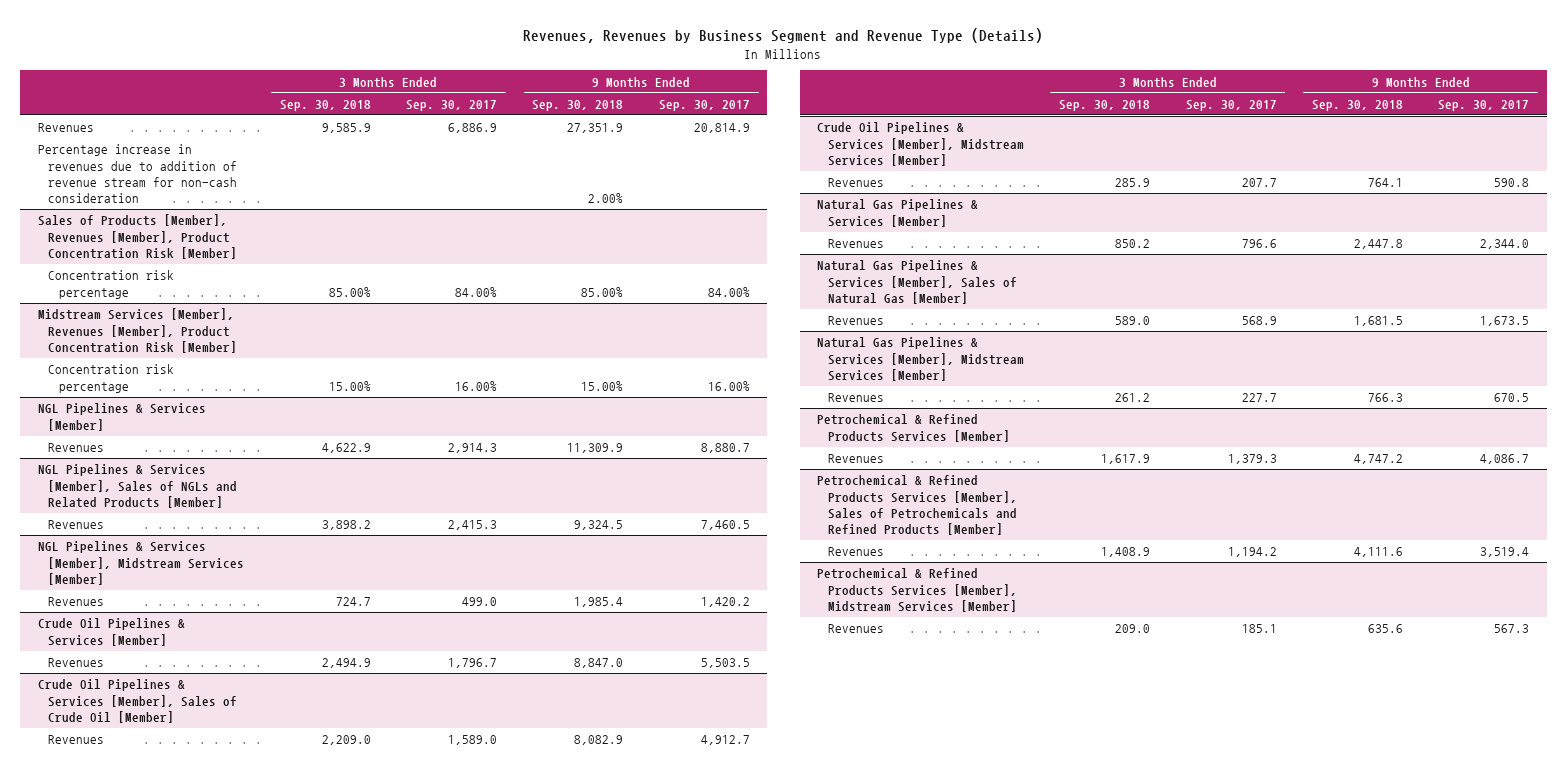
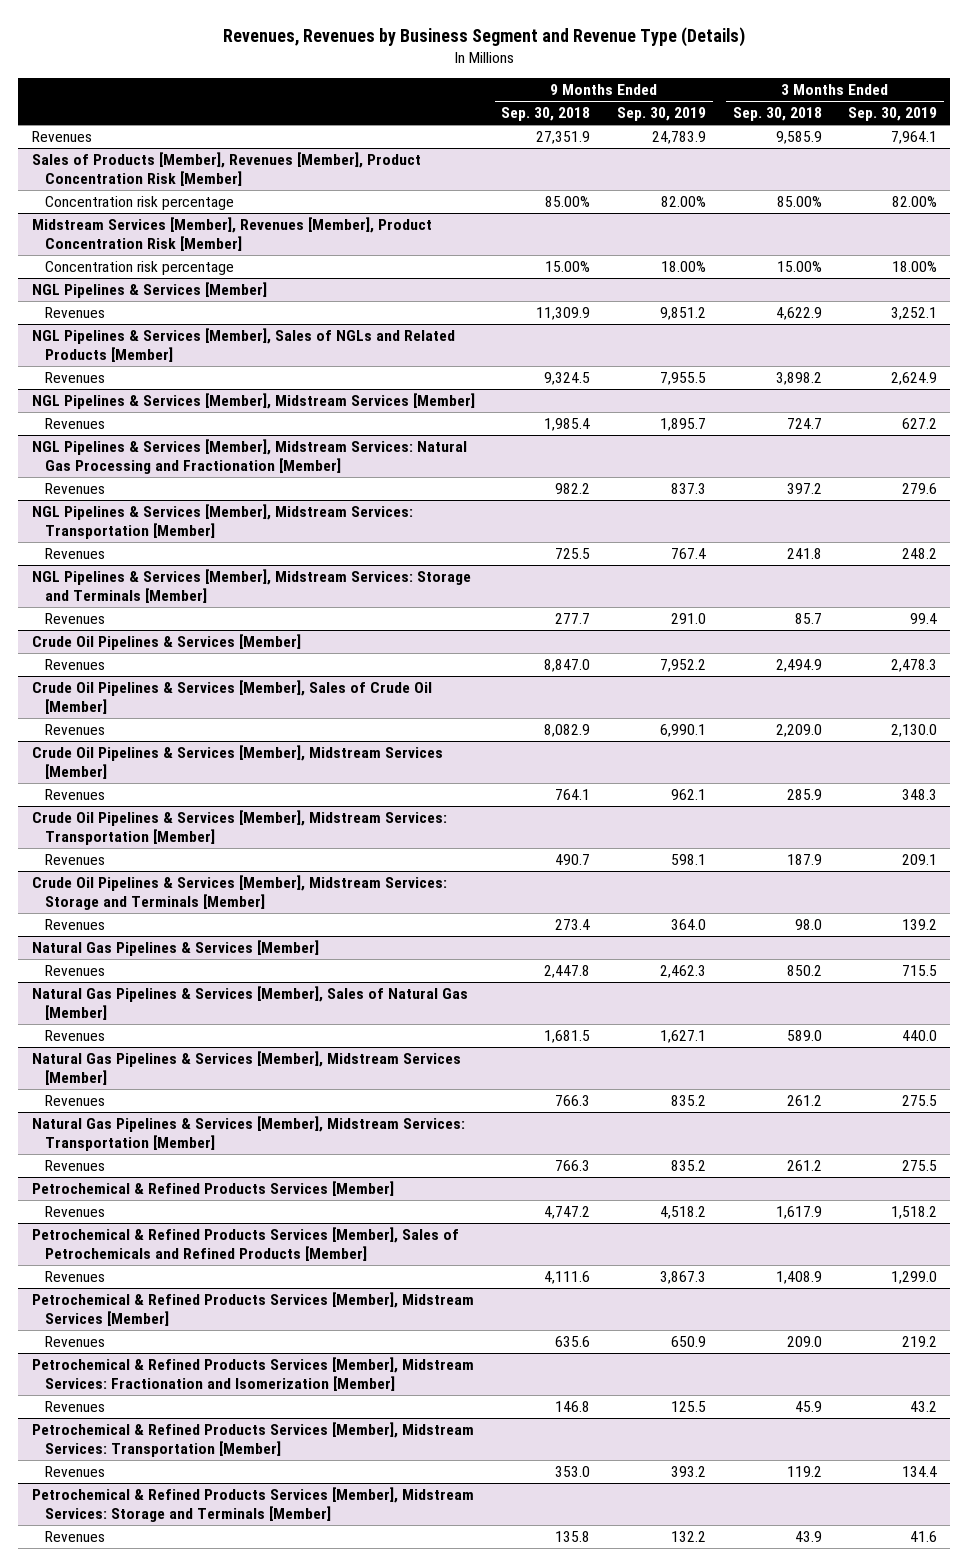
- | 3 Months Ended Sep. 30, 2018 | 3 Months Ended Sep. 30, 2017 | 9 Months Ended Sep. 30, 2018 | 9 Months Ended Sep. 30, 2017
+ | 9 Months Ended Sep. 30, 2018 | 9 Months Ended Sep. 30, 2019 | 3 Months Ended Sep. 30, 2018 | 3 Months Ended Sep. 30, 2019
- Percentage increase in revenues due to addition of revenue stream for non-cash consideration | | | 2.00% |
+ NGL Pipelines & Services [Member], Midstream Services: Natural Gas Processing and Fractionation [Member]
+ Revenues | 982.2 | 837.3 | 397.2 | 279.6
+ NGL Pipelines & Services [Member], Midstream Services: Transportation [Member]
+ Revenues | 725.5 | 767.4 | 241.8 | 248.2
+ NGL Pipelines & Services [Member], Midstream Services: Storage and Terminals [Member]
+ Revenues | 277.7 | 291.0 | 85.7 | 99.4
+ Crude Oil Pipelines & Services [Member], Midstream Services: Transportation [Member]
+ Revenues | 490.7 | 598.1 | 187.9 | 209.1
+ Crude Oil Pipelines & Services [Member], Midstream Services: Storage and Terminals [Member]
+ Revenues | 273.4 | 364.0 | 98.0 | 139.2
+ Natural Gas Pipelines & Services [Member], Midstream Services: Transportation [Member]
+ Revenues | 766.3 | 835.2 | 261.2 | 275.5
+ Petrochemical & Refined Products Services [Member], Midstream Services: Fractionation and Isomerization [Member]
+ Revenues | 146.8 | 125.5 | 45.9 | 43.2
+ Petrochemical & Refined Products Services [Member], Midstream Services: Transportation [Member]
+ Revenues | 353.0 | 393.2 | 119.2 | 134.4
+ Petrochemical & Refined Products Services [Member], Midstream Services: Storage and Terminals [Member]
+ Revenues | 135.8 | 132.2 | 43.9 | 41.6

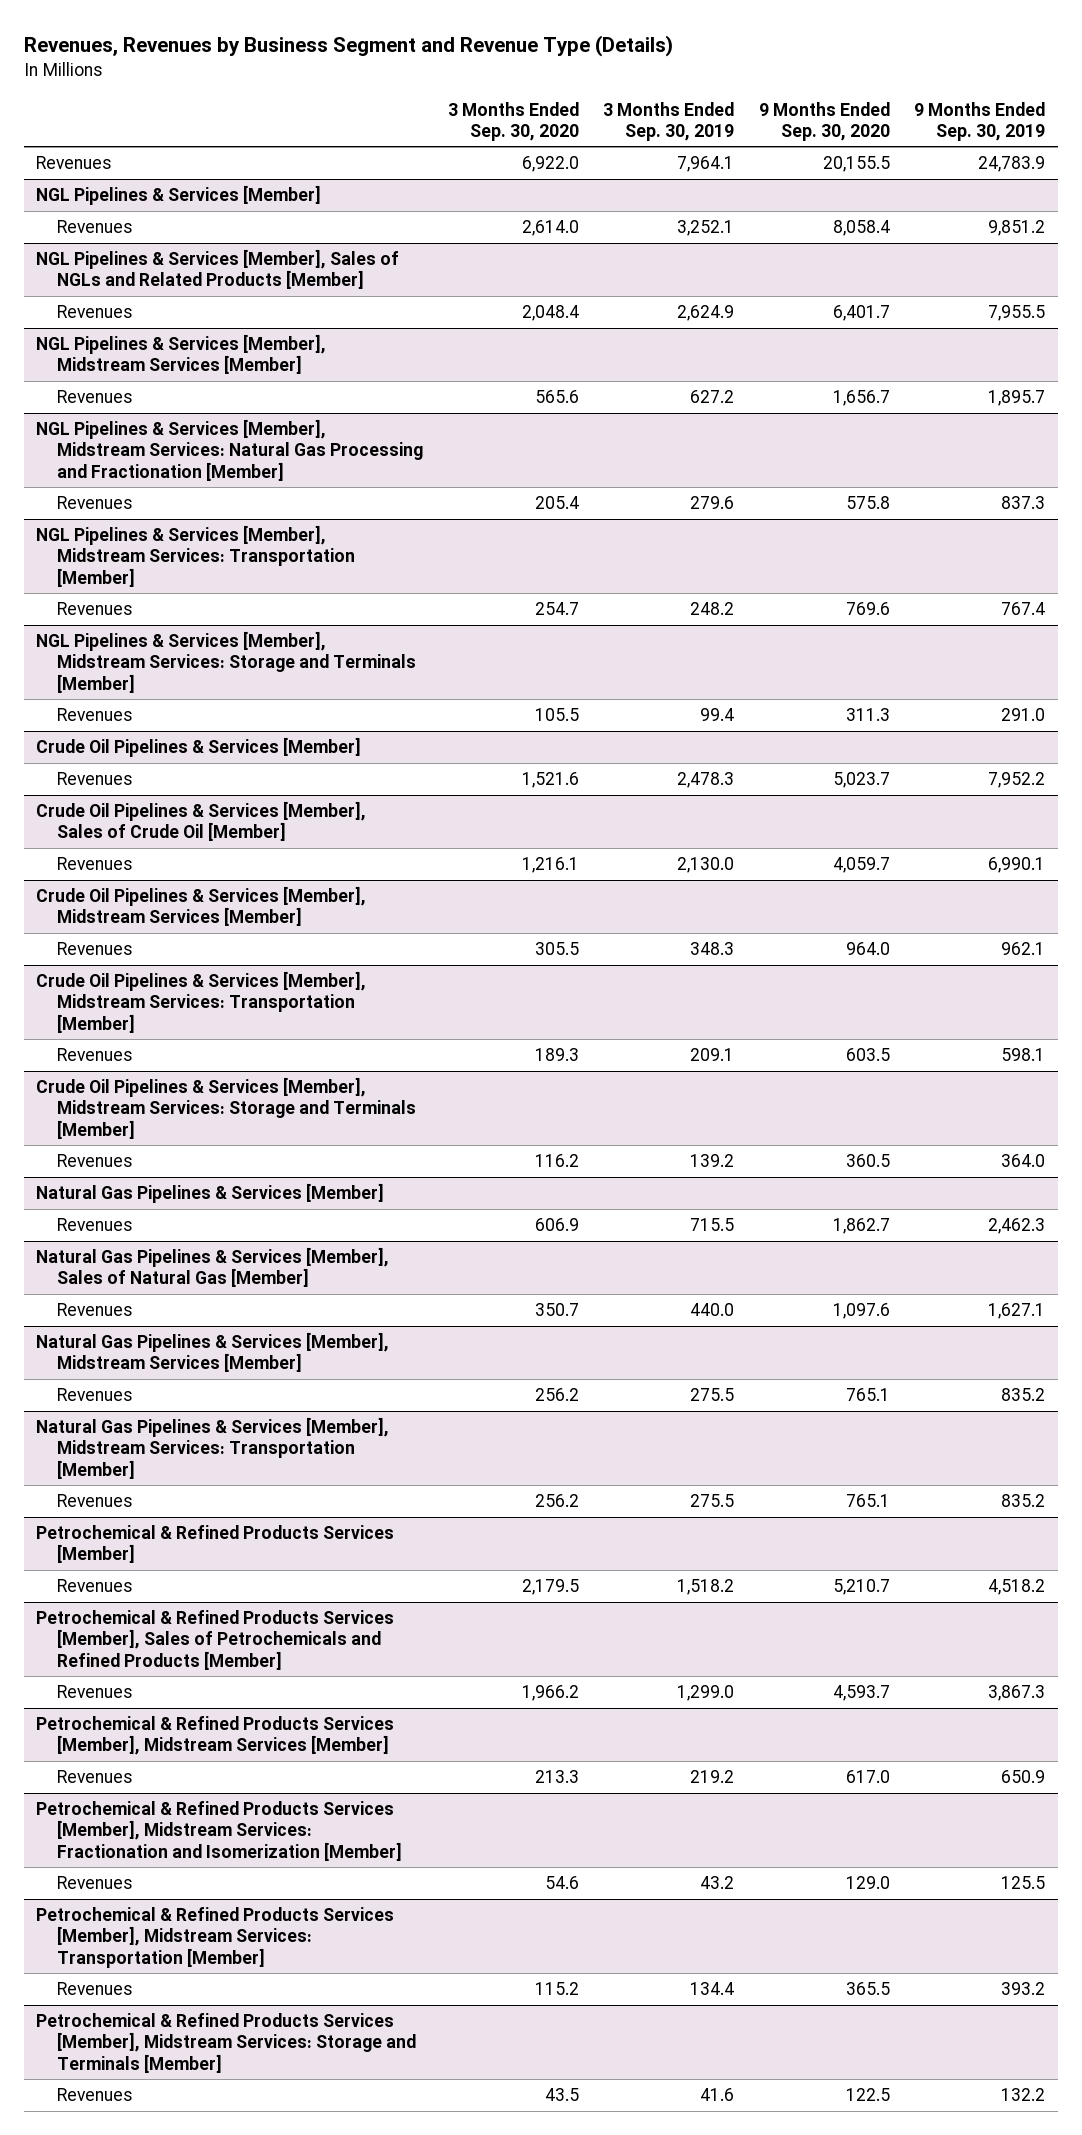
- | 9 Months Ended Sep. 30, 2018 | 9 Months Ended Sep. 30, 2019 | 3 Months Ended Sep. 30, 2018 | 3 Months Ended Sep. 30, 2019
+ | 3 Months Ended Sep. 30, 2020 | 3 Months Ended Sep. 30, 2019 | 9 Months Ended Sep. 30, 2020 | 9 Months Ended Sep. 30, 2019
- Sales of Products [Member], Revenues [Member], Product Concentration Risk [Member]
- Concentration risk percentage | 85.00% | 82.00% | 85.00% | 82.00%
- Midstream Services [Member], Revenues [Member], Product Concentration Risk [Member]
- Concentration risk percentage | 15.00% | 18.00% | 15.00% | 18.00%

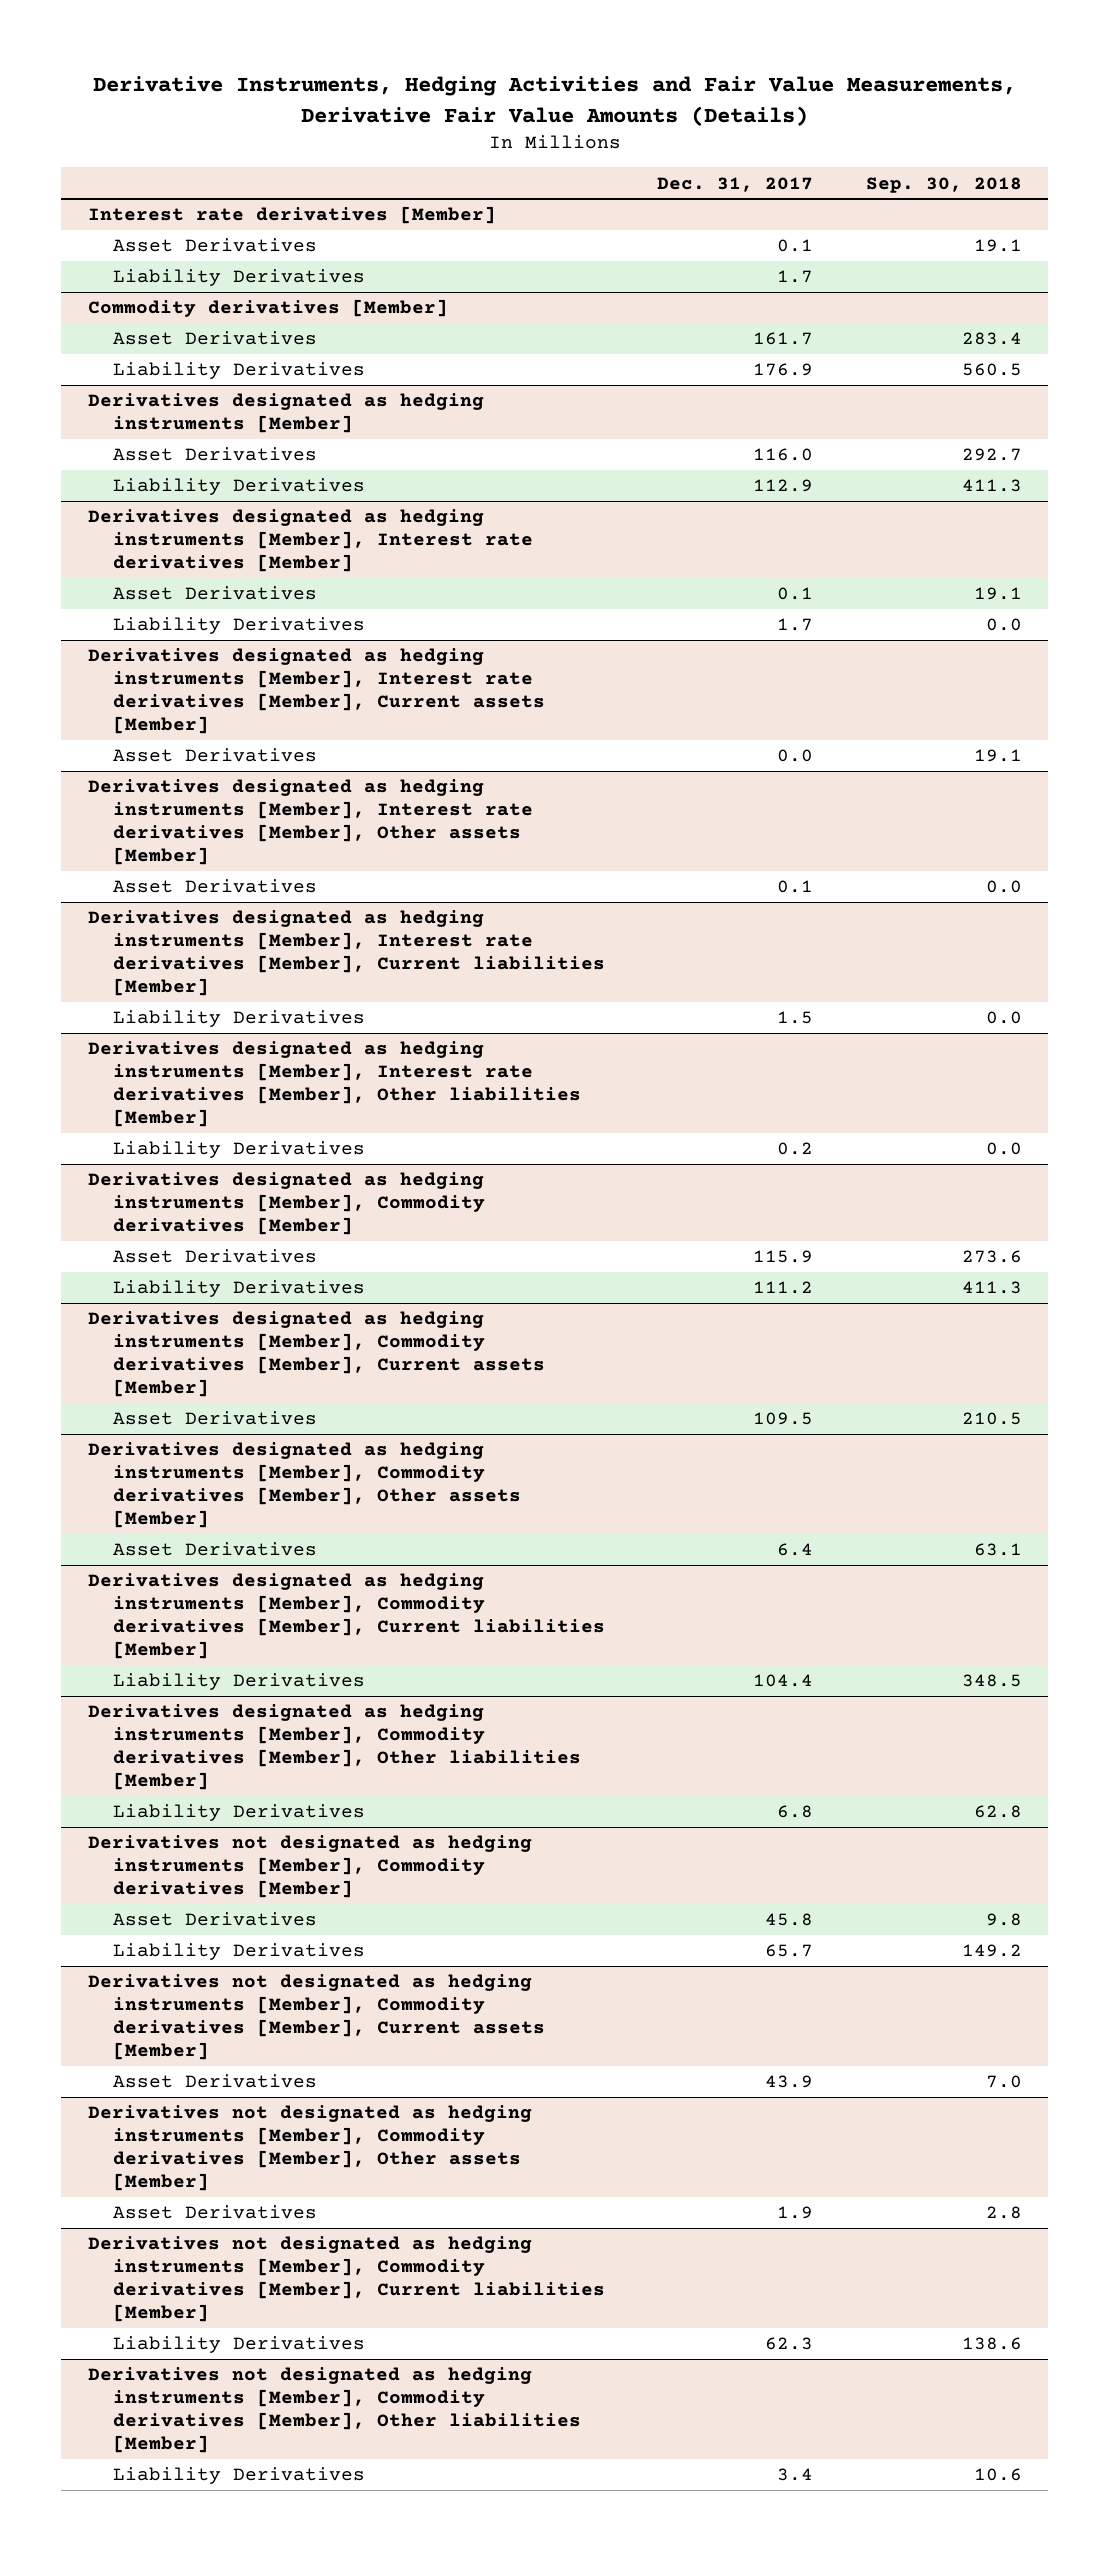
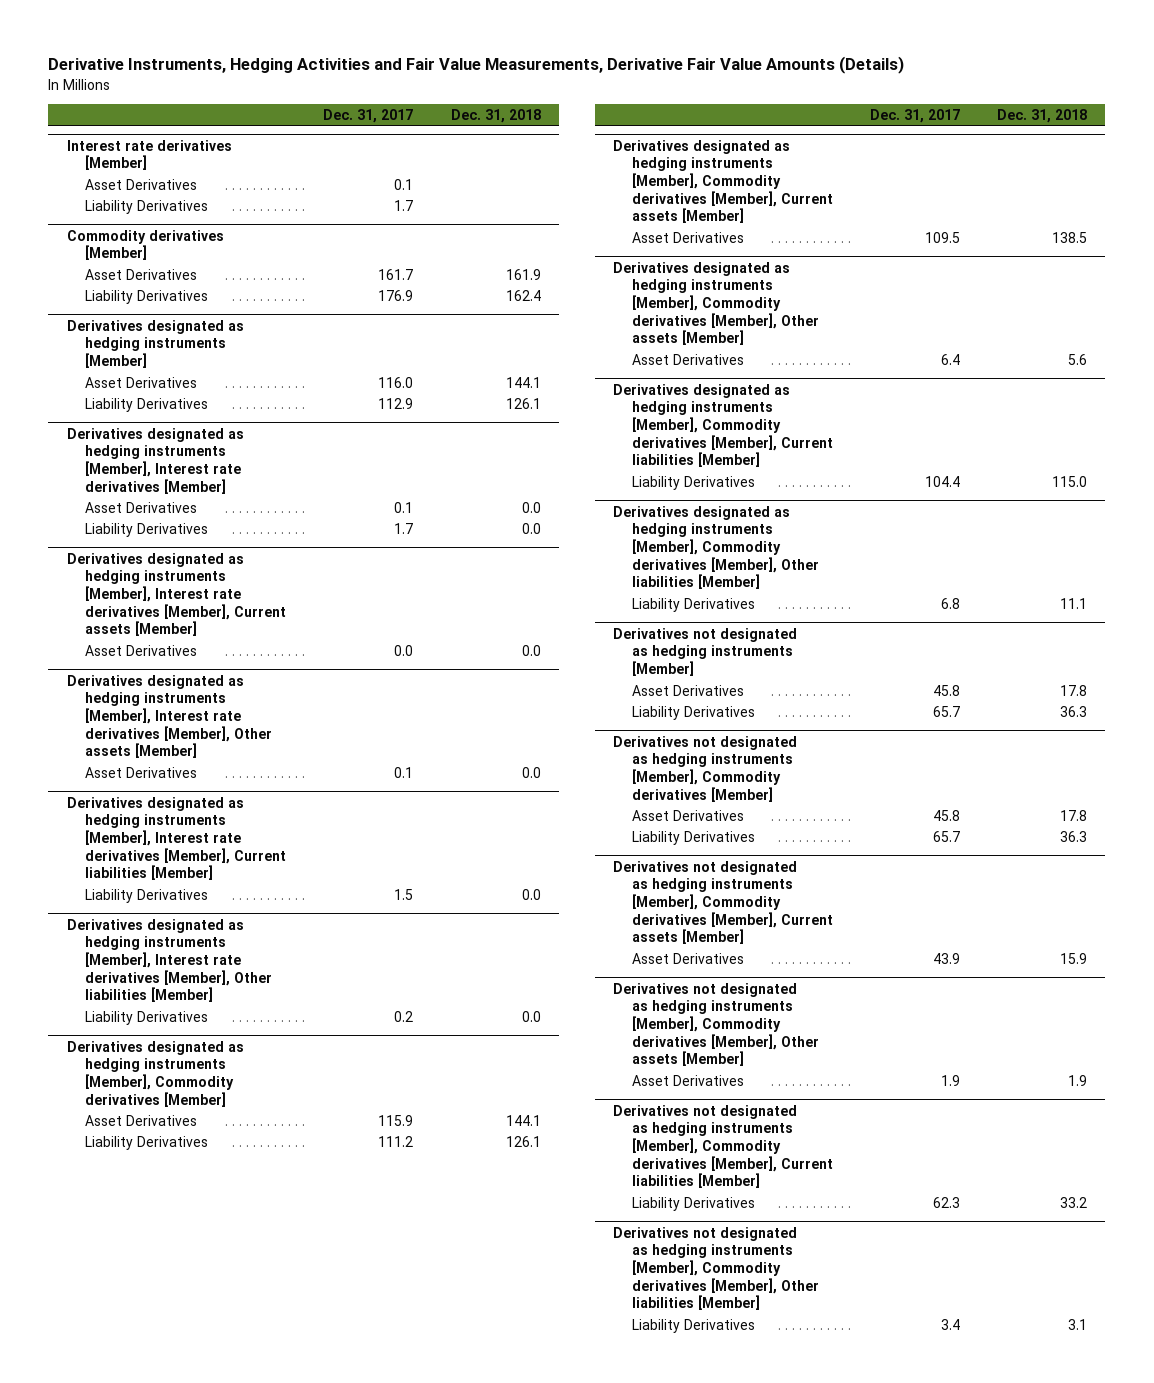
- | Dec. 31, 2017 | Sep. 30, 2018
+ | Dec. 31, 2017 | Dec. 31, 2018
+ Derivatives not designated as hedging instruments [Member]
+ Asset Derivatives | 45.8 | 17.8
+ Liability Derivatives | 65.7 | 36.3

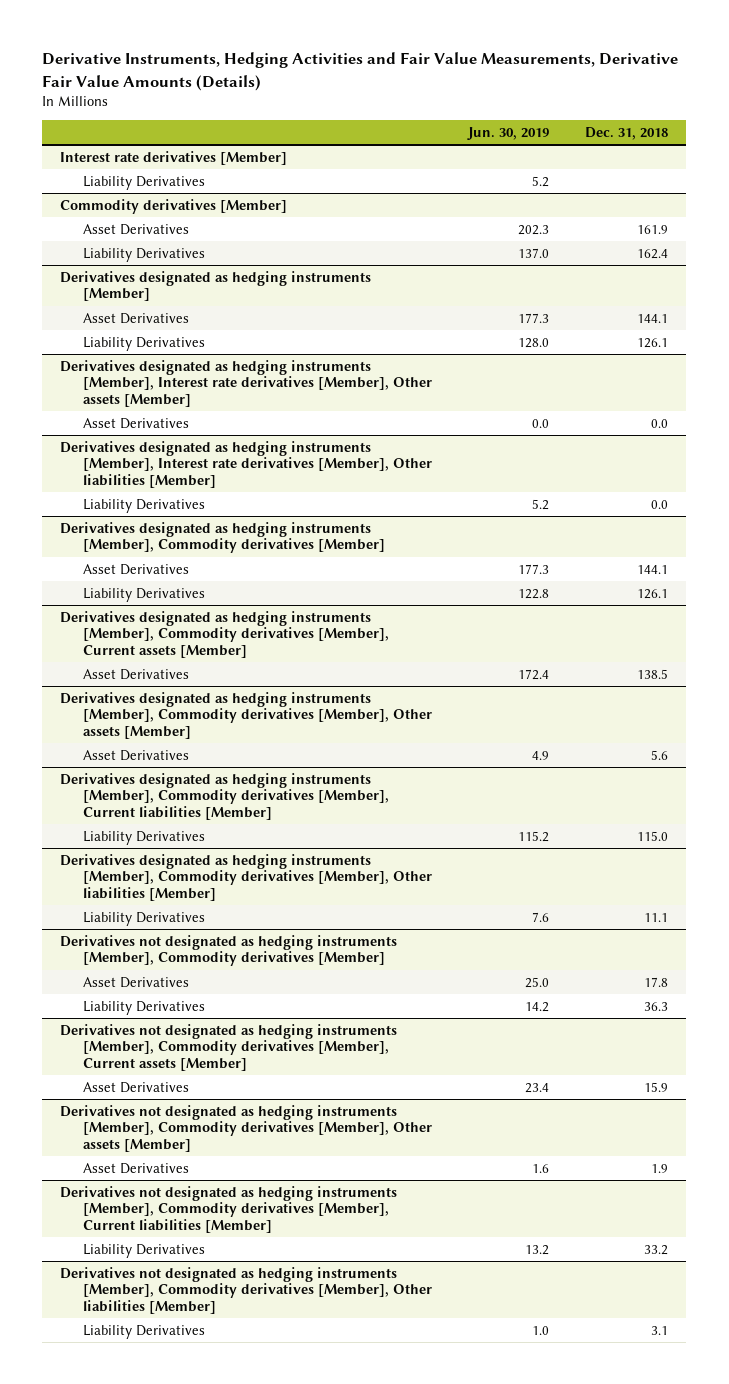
- | Dec. 31, 2017 | Dec. 31, 2018
+ | Jun. 30, 2019 | Dec. 31, 2018
@ Interest rate derivatives [Member]
- Asset Derivatives | 0.1 |
- Derivatives designated as hedging instruments [Member], Interest rate derivatives [Member]
- Asset Derivatives | 0.1 | 0.0
- Liability Derivatives | 1.7 | 0.0
- Derivatives designated as hedging instruments [Member], Interest rate derivatives [Member], Current assets [Member]
- Asset Derivatives | 0.0 | 0.0
- Derivatives designated as hedging instruments [Member], Interest rate derivatives [Member], Current liabilities [Member]
- Liability Derivatives | 1.5 | 0.0
- Derivatives not designated as hedging instruments [Member]
- Asset Derivatives | 45.8 | 17.8
- Liability Derivatives | 65.7 | 36.3

